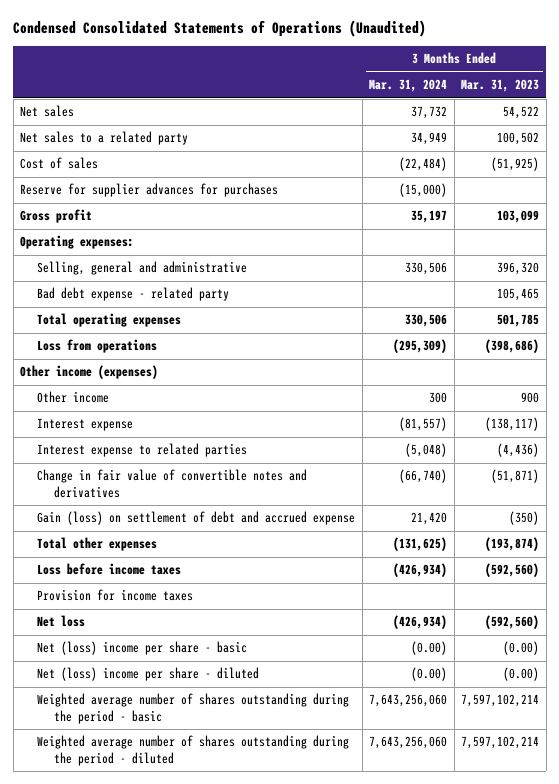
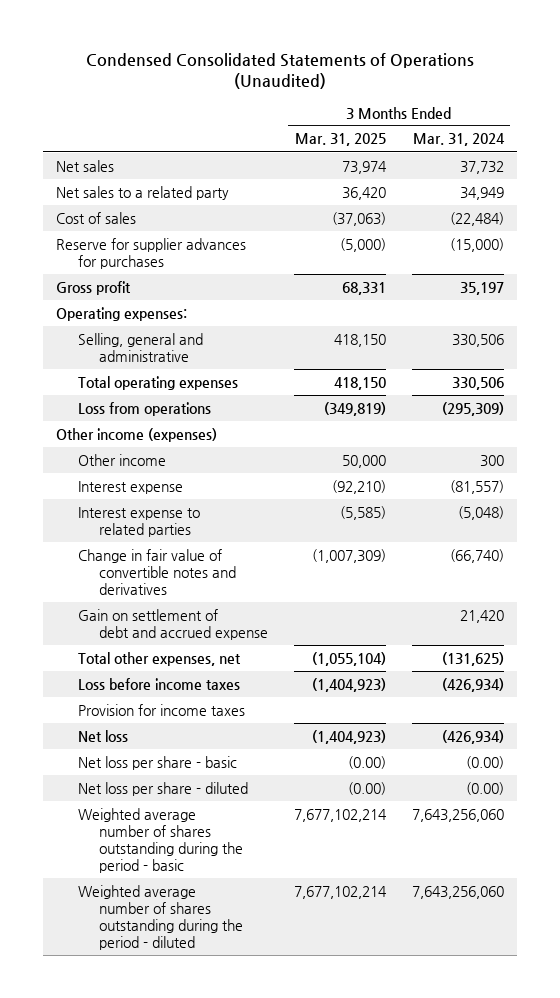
- | 3 Months Ended Mar. 31, 2024 | 3 Months Ended Mar. 31, 2023
+ | 3 Months Ended Mar. 31, 2025 | 3 Months Ended Mar. 31, 2024
- Bad debt expense - related party | | 105,465
- Gain (loss) on settlement of debt and accrued expense | 21,420 | (350)
- Total other expenses | (131,625) | (193,874)
+ Gain on settlement of debt and accrued expense | | 21,420
+ Total other expenses, net | (1,055,104) | (131,625)
- Net (loss) income per share - basic | (0.00) | (0.00)
- Net (loss) income per share - diluted | (0.00) | (0.00)
+ Net loss per share - basic | (0.00) | (0.00)
+ Net loss per share - diluted | (0.00) | (0.00)

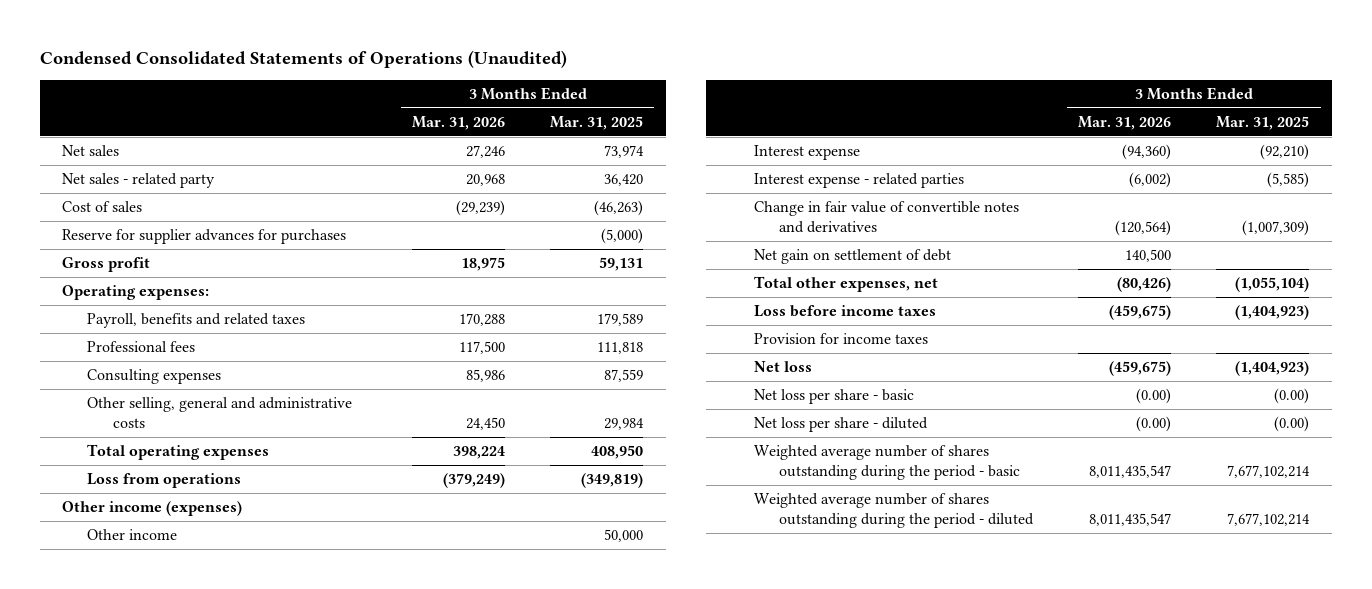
- | 3 Months Ended Mar. 31, 2025 | 3 Months Ended Mar. 31, 2024
+ | 3 Months Ended Mar. 31, 2026 | 3 Months Ended Mar. 31, 2025
- Net sales to a related party | 36,420 | 34,949
- Cost of sales | (37,063) | (22,484)
+ Net sales - related party | 20,968 | 36,420
+ Cost of sales | (29,239) | (46,263)
- Gross profit | 68,331 | 35,197
+ Gross profit | 18,975 | 59,131
- Selling, general and administrative | 418,150 | 330,506
- Total operating expenses | 418,150 | 330,506
+ Payroll, benefits and related taxes | 170,288 | 179,589
+ Professional fees | 117,500 | 111,818
+ Consulting expenses | 85,986 | 87,559
+ Other selling, general and administrative costs | 24,450 | 29,984
+ Total operating expenses | 398,224 | 408,950
- Interest expense to related parties | (5,585) | (5,048)
+ Interest expense - related parties | (6,002) | (5,585)
- Gain on settlement of debt and accrued expense | | 21,420
+ Net gain on settlement of debt | 140,500 |

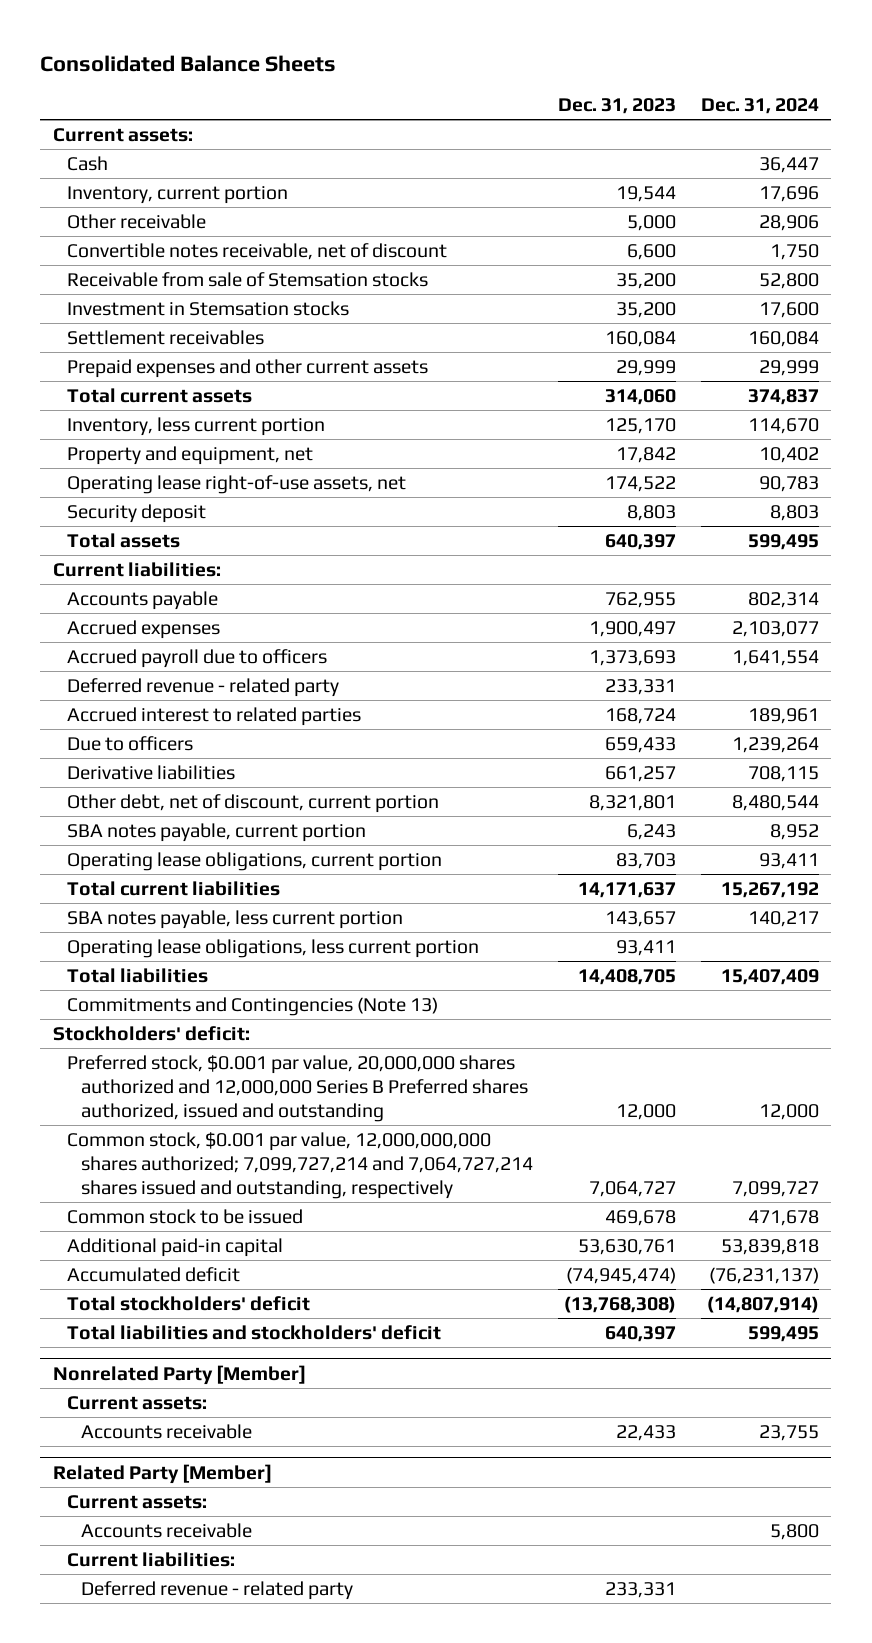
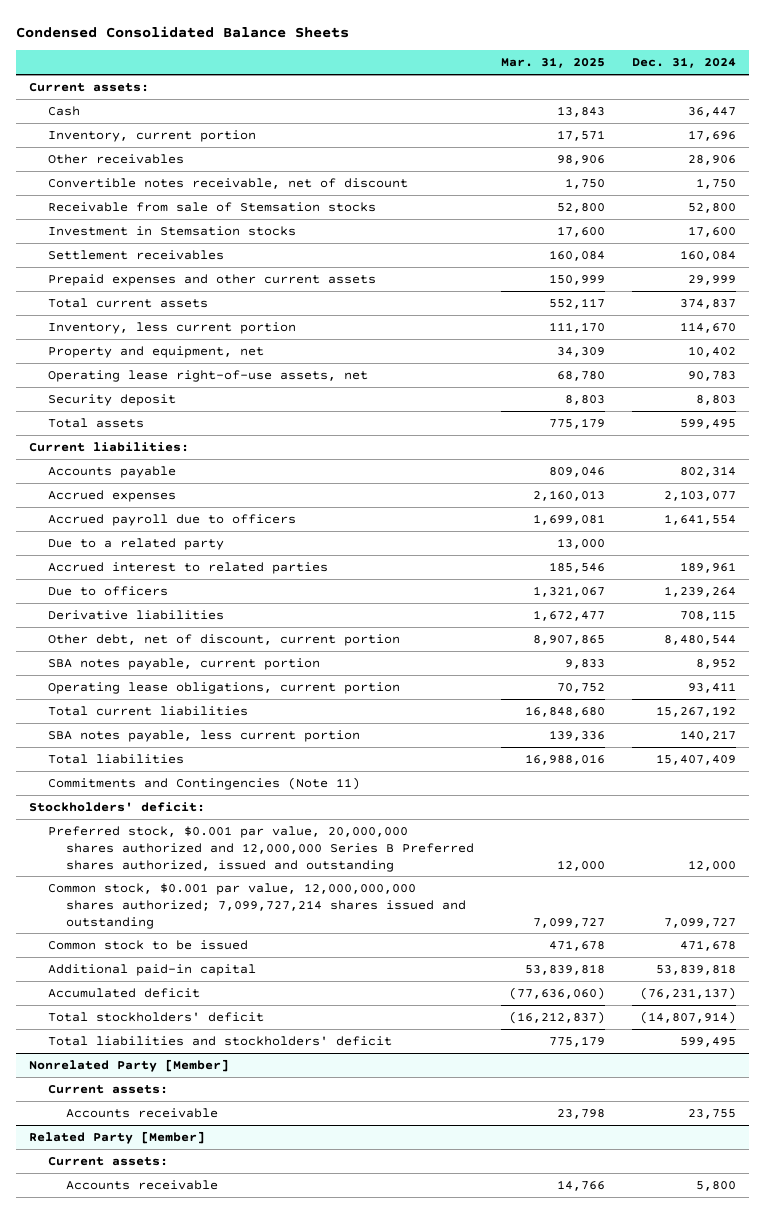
- Consolidated Balance Sheets
+ Condensed Consolidated Balance Sheets
- | Dec. 31, 2023 | Dec. 31, 2024
+ | Mar. 31, 2025 | Dec. 31, 2024
- Other receivable | 5,000 | 28,906
+ Other receivables | 98,906 | 28,906
- Deferred revenue - related party | 233,331 |
+ Due to a related party | 13,000 |
- Operating lease obligations, less current portion | 93,411 |
- Commitments and Contingencies (Note 13)
+ Commitments and Contingencies (Note 11)
- Common stock, $0.001 par value, 12,000,000,000 shares authorized; 7,099,727,214 and 7,064,727,214 shares issued and outstanding, respectively | 7,064,727 | 7,099,727
+ Common stock, $0.001 par value, 12,000,000,000 shares authorized; 7,099,727,214 shares issued and outstanding | 7,099,727 | 7,099,727
@ Related Party [Member]
- Current liabilities:
- Deferred revenue - related party | 233,331 |

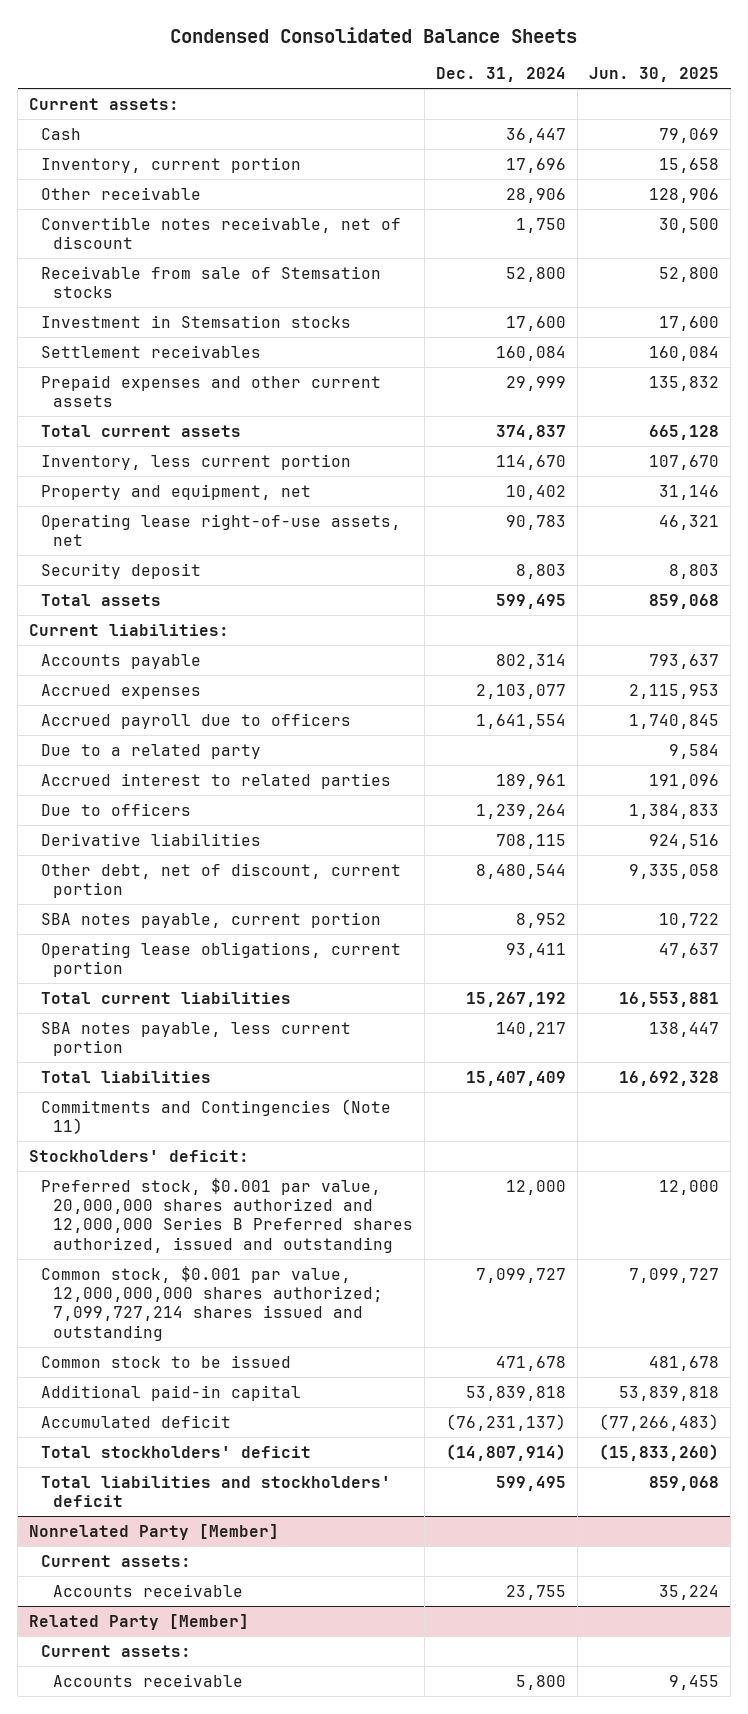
- | Mar. 31, 2025 | Dec. 31, 2024
+ | Dec. 31, 2024 | Jun. 30, 2025
- Other receivables | 98,906 | 28,906
+ Other receivable | 28,906 | 128,906

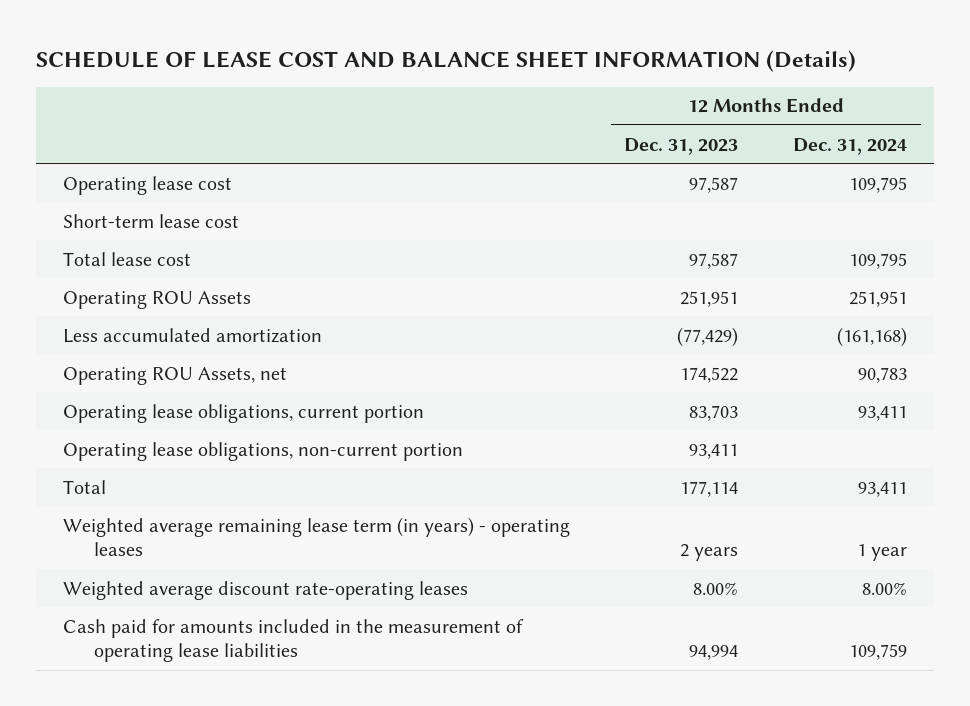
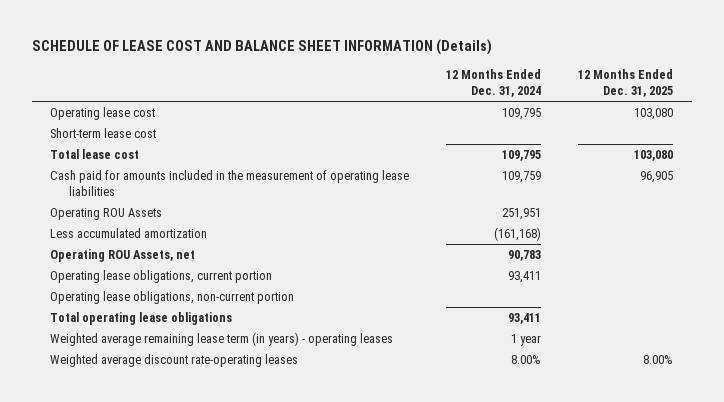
- | 12 Months Ended Dec. 31, 2023 | 12 Months Ended Dec. 31, 2024
+ | 12 Months Ended Dec. 31, 2024 | 12 Months Ended Dec. 31, 2025
moved up: Cash paid for amounts included in the measurement of operating lease liabilities | 109,759 | 96,905
- Total | 177,114 | 93,411
+ Total operating lease obligations | 93,411 |

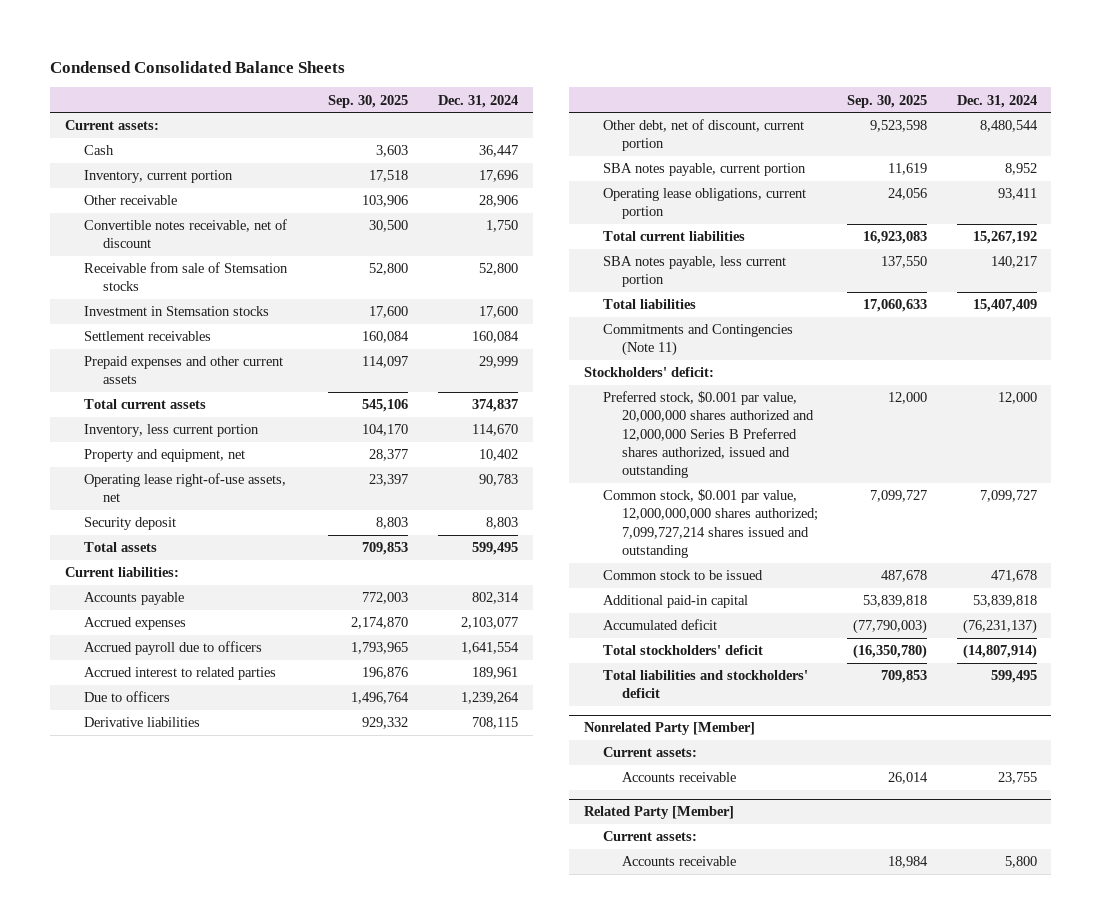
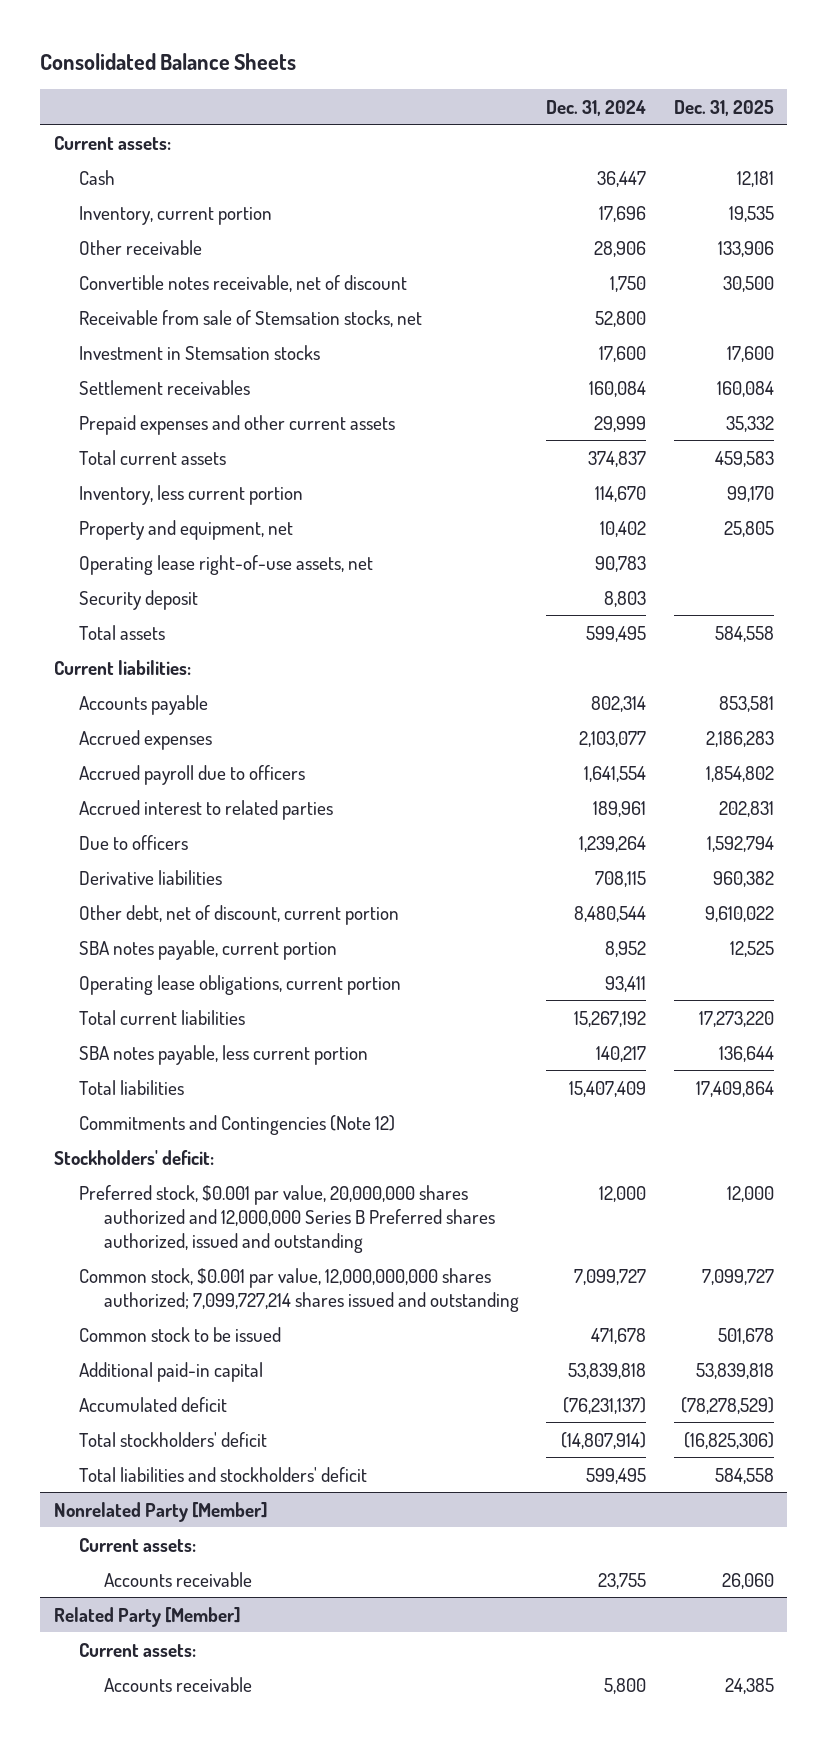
- Condensed Consolidated Balance Sheets
+ Consolidated Balance Sheets
- | Sep. 30, 2025 | Dec. 31, 2024
+ | Dec. 31, 2024 | Dec. 31, 2025
- Receivable from sale of Stemsation stocks | 52,800 | 52,800
+ Receivable from sale of Stemsation stocks, net | 52,800 |
- Commitments and Contingencies (Note 11)
+ Commitments and Contingencies (Note 12)

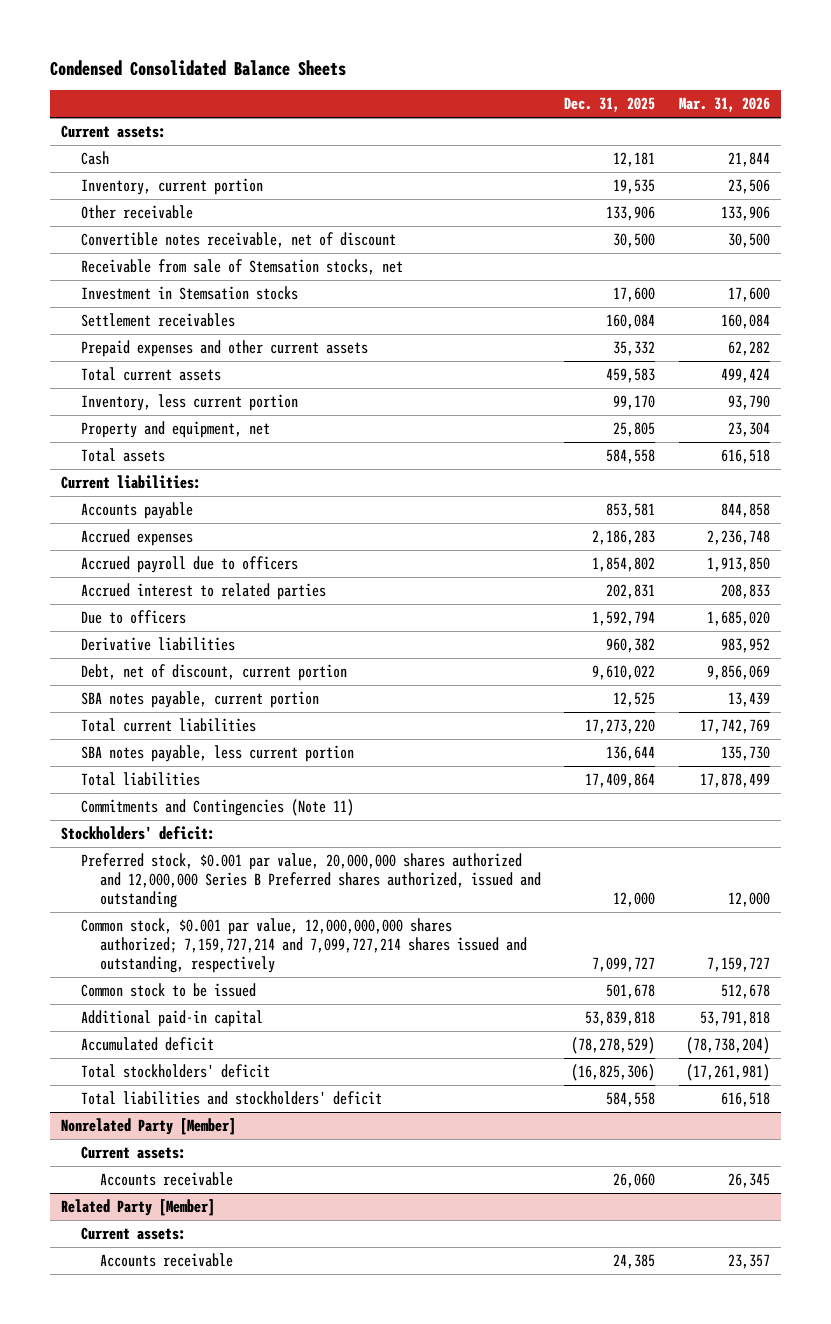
- Consolidated Balance Sheets
+ Condensed Consolidated Balance Sheets
- | Dec. 31, 2024 | Dec. 31, 2025
+ | Dec. 31, 2025 | Mar. 31, 2026
- Operating lease right-of-use assets, net | 90,783 |
- Security deposit | 8,803 |
- Other debt, net of discount, current portion | 8,480,544 | 9,610,022
+ Debt, net of discount, current portion | 9,610,022 | 9,856,069
- Operating lease obligations, current portion | 93,411 |
- Commitments and Contingencies (Note 12)
+ Commitments and Contingencies (Note 11)
- Common stock, $0.001 par value, 12,000,000,000 shares authorized; 7,099,727,214 shares issued and outstanding | 7,099,727 | 7,099,727
+ Common stock, $0.001 par value, 12,000,000,000 shares authorized; 7,159,727,214 and 7,099,727,214 shares issued and outstanding, respectively | 7,099,727 | 7,159,727

